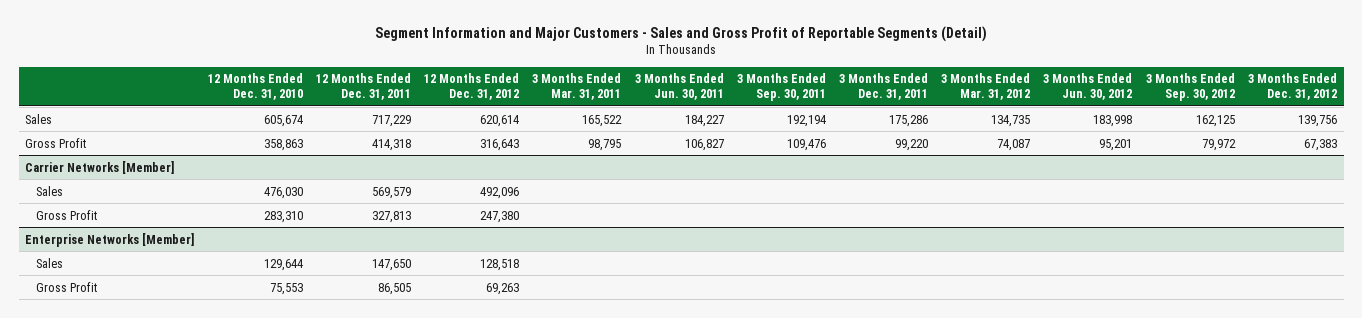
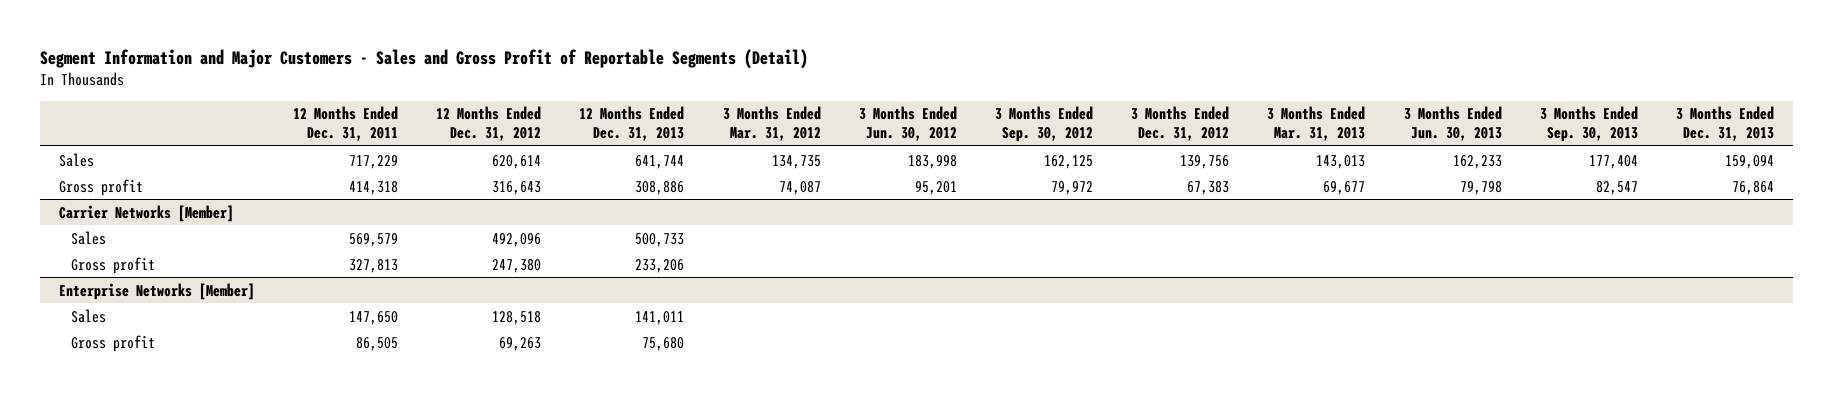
- | 12 Months Ended Dec. 31, 2010 | 12 Months Ended Dec. 31, 2011 | 12 Months Ended Dec. 31, 2012 | 3 Months Ended Mar. 31, 2011 | 3 Months Ended Jun. 30, 2011 | 3 Months Ended Sep. 30, 2011 | 3 Months Ended Dec. 31, 2011 | 3 Months Ended Mar. 31, 2012 | 3 Months Ended Jun. 30, 2012 | 3 Months Ended Sep. 30, 2012 | 3 Months Ended Dec. 31, 2012
+ | 12 Months Ended Dec. 31, 2011 | 12 Months Ended Dec. 31, 2012 | 12 Months Ended Dec. 31, 2013 | 3 Months Ended Mar. 31, 2012 | 3 Months Ended Jun. 30, 2012 | 3 Months Ended Sep. 30, 2012 | 3 Months Ended Dec. 31, 2012 | 3 Months Ended Mar. 31, 2013 | 3 Months Ended Jun. 30, 2013 | 3 Months Ended Sep. 30, 2013 | 3 Months Ended Dec. 31, 2013
- Gross Profit | 358,863 | 414,318 | 316,643 | 98,795 | 106,827 | 109,476 | 99,220 | 74,087 | 95,201 | 79,972 | 67,383
+ Gross profit | 414,318 | 316,643 | 308,886 | 74,087 | 95,201 | 79,972 | 67,383 | 69,677 | 79,798 | 82,547 | 76,864
@ Carrier Networks [Member]
- Gross Profit | 283,310 | 327,813 | 247,380 | | | | | | | |
+ Gross profit | 327,813 | 247,380 | 233,206 | | | | | | | |
@ Enterprise Networks [Member]
- Gross Profit | 75,553 | 86,505 | 69,263 | | | | | | | |
+ Gross profit | 86,505 | 69,263 | 75,680 | | | | | | | |

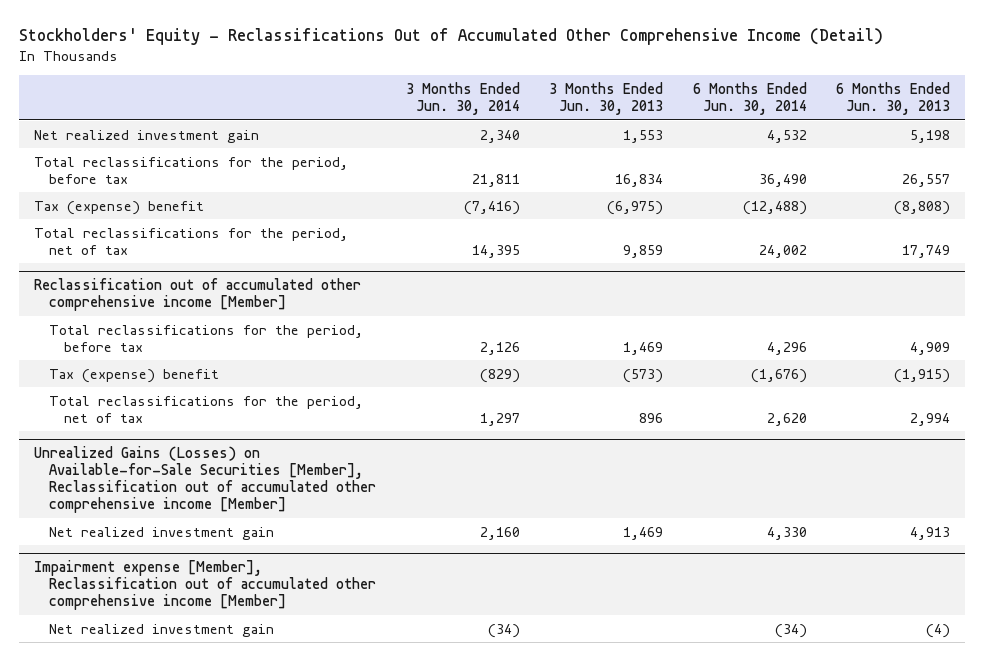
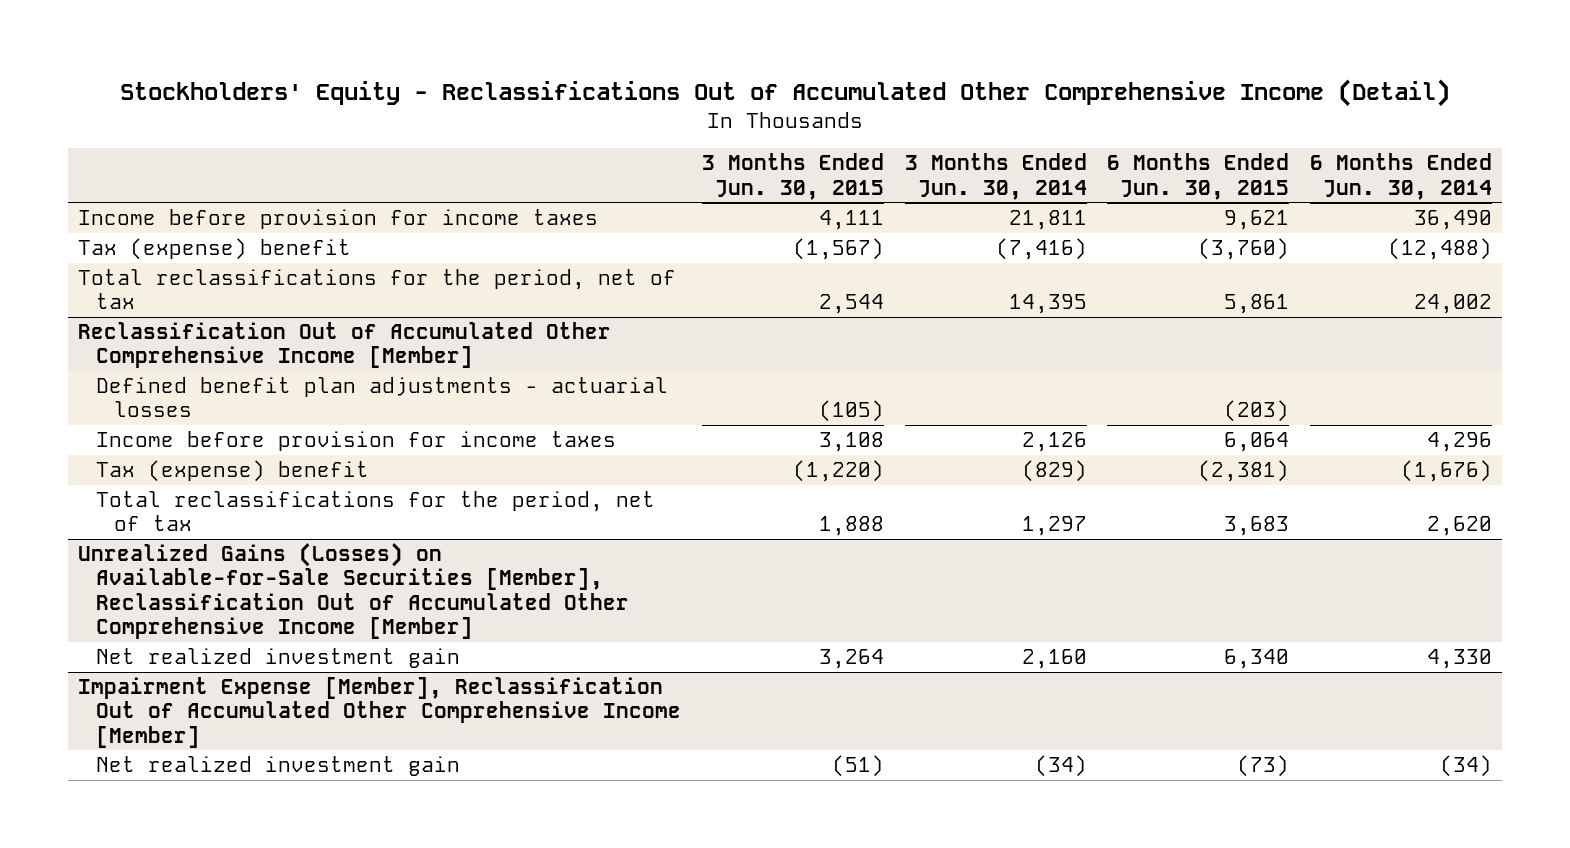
- | 3 Months Ended Jun. 30, 2014 | 3 Months Ended Jun. 30, 2013 | 6 Months Ended Jun. 30, 2014 | 6 Months Ended Jun. 30, 2013
+ | 3 Months Ended Jun. 30, 2015 | 3 Months Ended Jun. 30, 2014 | 6 Months Ended Jun. 30, 2015 | 6 Months Ended Jun. 30, 2014
- Net realized investment gain | 2,340 | 1,553 | 4,532 | 5,198
- Total reclassifications for the period, before tax | 21,811 | 16,834 | 36,490 | 26,557
+ Income before provision for income taxes | 4,111 | 21,811 | 9,621 | 36,490
- Reclassification out of accumulated other comprehensive income [Member]
- Total reclassifications for the period, before tax | 2,126 | 1,469 | 4,296 | 4,909
+ Reclassification Out of Accumulated Other Comprehensive Income [Member]
+ Defined benefit plan adjustments - actuarial losses | (105) | | (203) |
+ Income before provision for income taxes | 3,108 | 2,126 | 6,064 | 4,296
- Unrealized Gains (Losses) on Available-for-Sale Securities [Member], Reclassification out of accumulated other comprehensive income [Member]
+ Unrealized Gains (Losses) on Available-for-Sale Securities [Member], Reclassification Out of Accumulated Other Comprehensive Income [Member]
- Impairment expense [Member], Reclassification out of accumulated other comprehensive income [Member]
+ Impairment Expense [Member], Reclassification Out of Accumulated Other Comprehensive Income [Member]

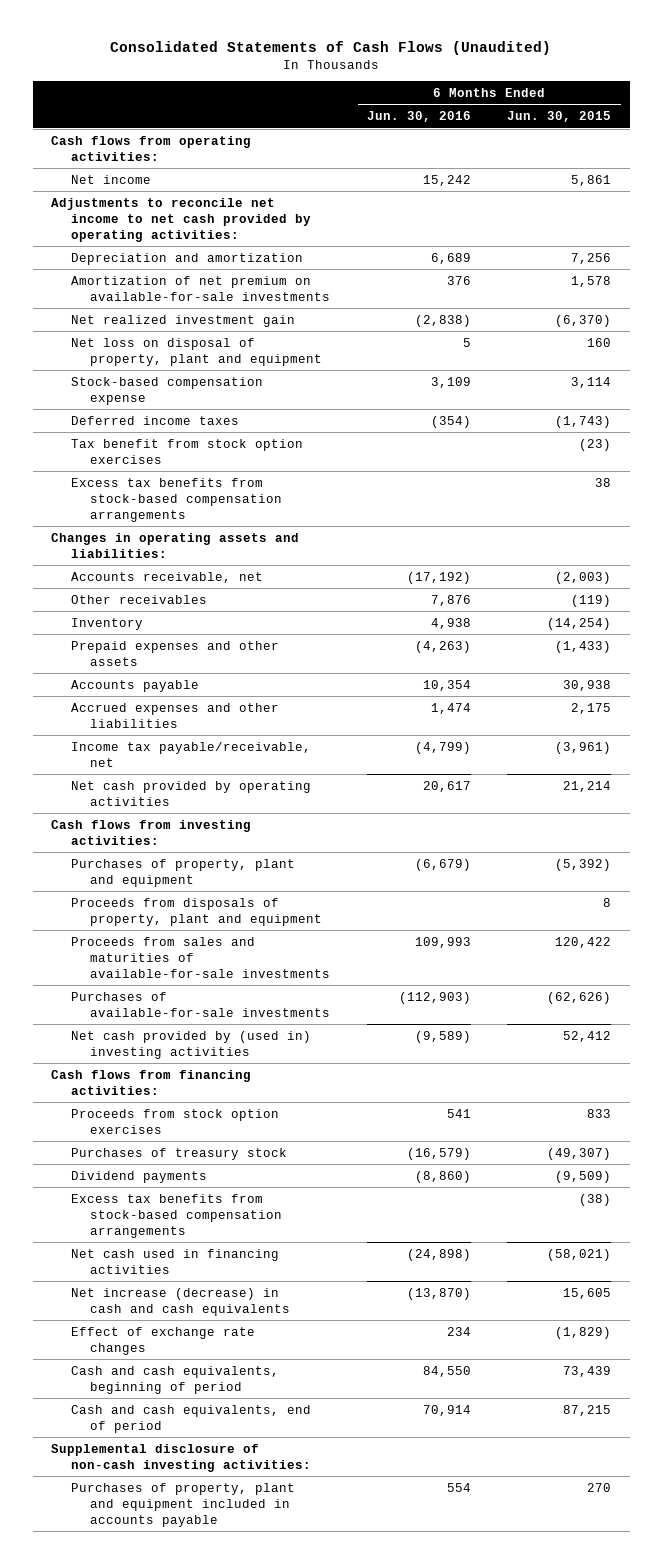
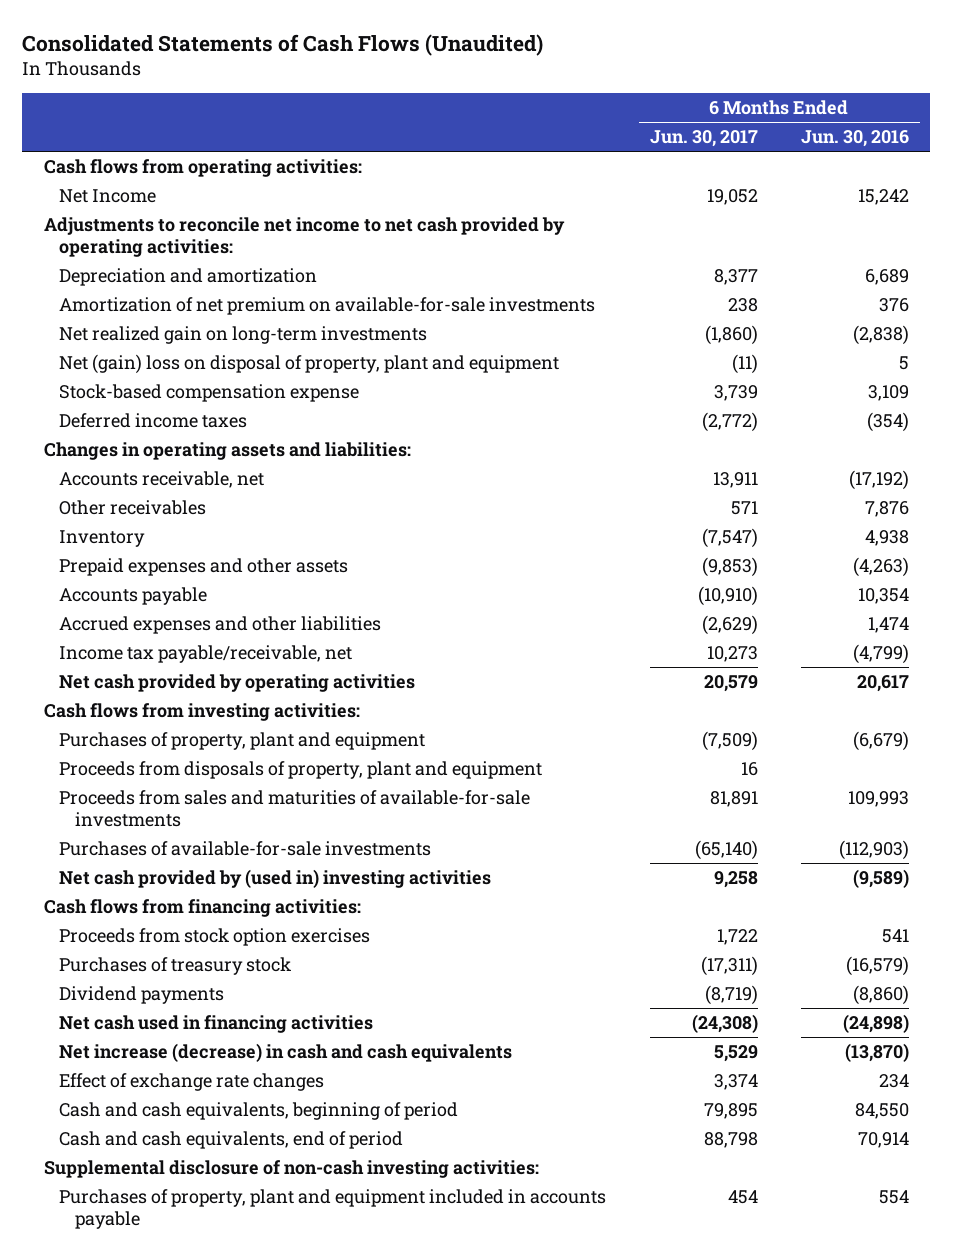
- | 6 Months Ended Jun. 30, 2016 | 6 Months Ended Jun. 30, 2015
+ | 6 Months Ended Jun. 30, 2017 | 6 Months Ended Jun. 30, 2016
- Net income | 15,242 | 5,861
+ Net Income | 19,052 | 15,242
- Net realized investment gain | (2,838) | (6,370)
- Net loss on disposal of property, plant and equipment | 5 | 160
+ Net realized gain on long-term investments | (1,860) | (2,838)
+ Net (gain) loss on disposal of property, plant and equipment | (11) | 5
- Tax benefit from stock option exercises | | (23)
- Excess tax benefits from stock-based compensation arrangements | | 38
- Excess tax benefits from stock-based compensation arrangements | | (38)

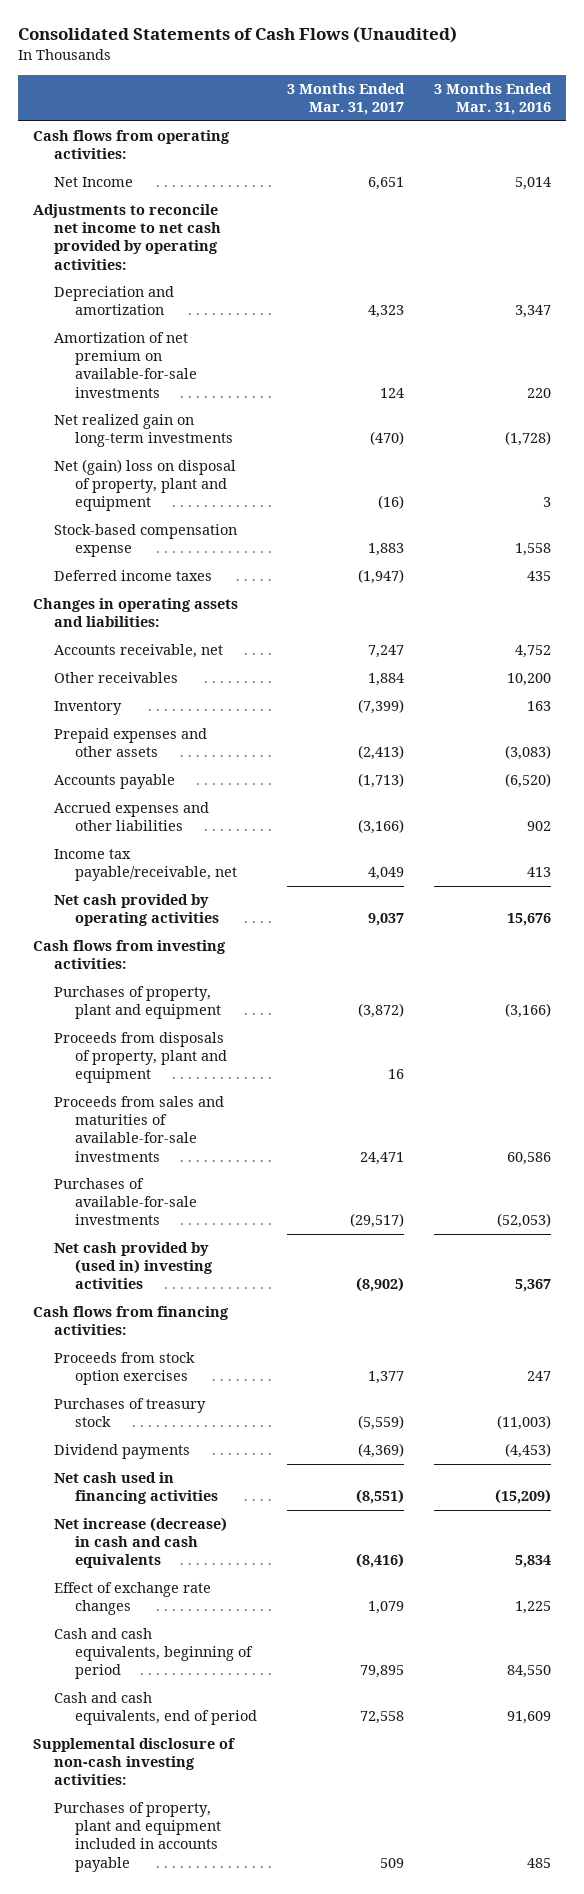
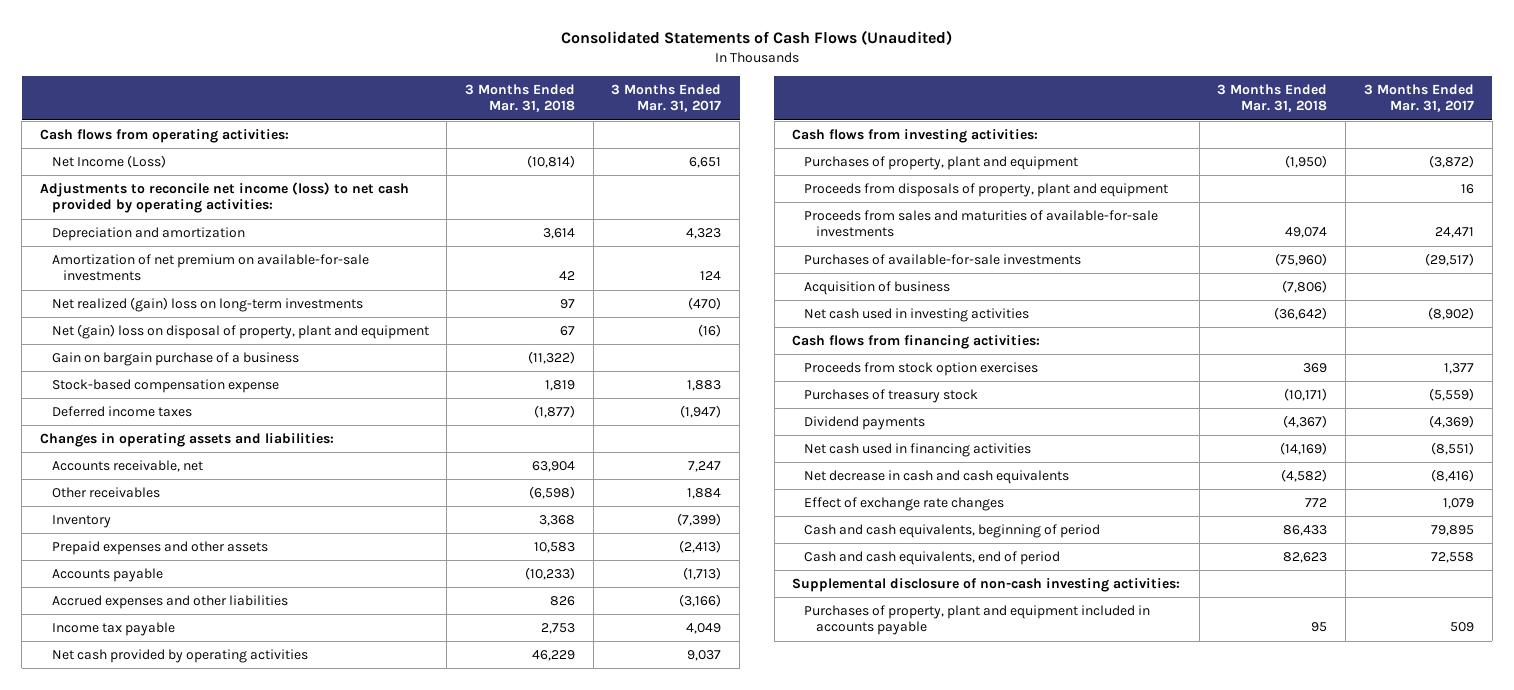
- | 3 Months Ended Mar. 31, 2017 | 3 Months Ended Mar. 31, 2016
+ | 3 Months Ended Mar. 31, 2018 | 3 Months Ended Mar. 31, 2017
- Net Income | 6,651 | 5,014
- Adjustments to reconcile net income to net cash provided by operating activities:
+ Net Income (Loss) | (10,814) | 6,651
+ Adjustments to reconcile net income (loss) to net cash provided by operating activities:
- Net realized gain on long-term investments | (470) | (1,728)
+ Net realized (gain) loss on long-term investments | 97 | (470)
+ Gain on bargain purchase of a business | (11,322) |
- Income tax payable/receivable, net | 4,049 | 413
+ Income tax payable | 2,753 | 4,049
- Net cash provided by (used in) investing activities | (8,902) | 5,367
+ Acquisition of business | (7,806) |
+ Net cash used in investing activities | (36,642) | (8,902)
- Net increase (decrease) in cash and cash equivalents | (8,416) | 5,834
+ Net decrease in cash and cash equivalents | (4,582) | (8,416)

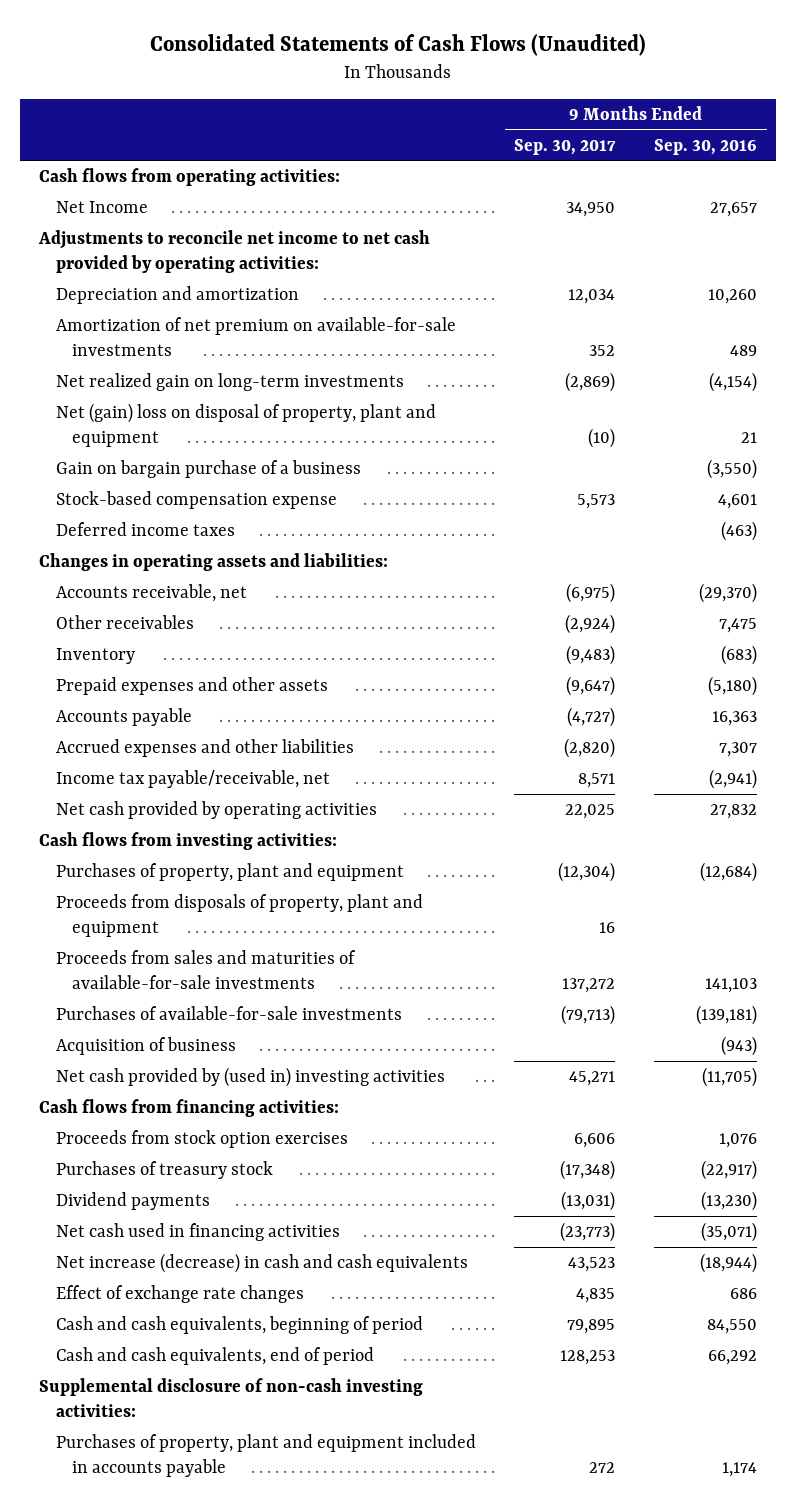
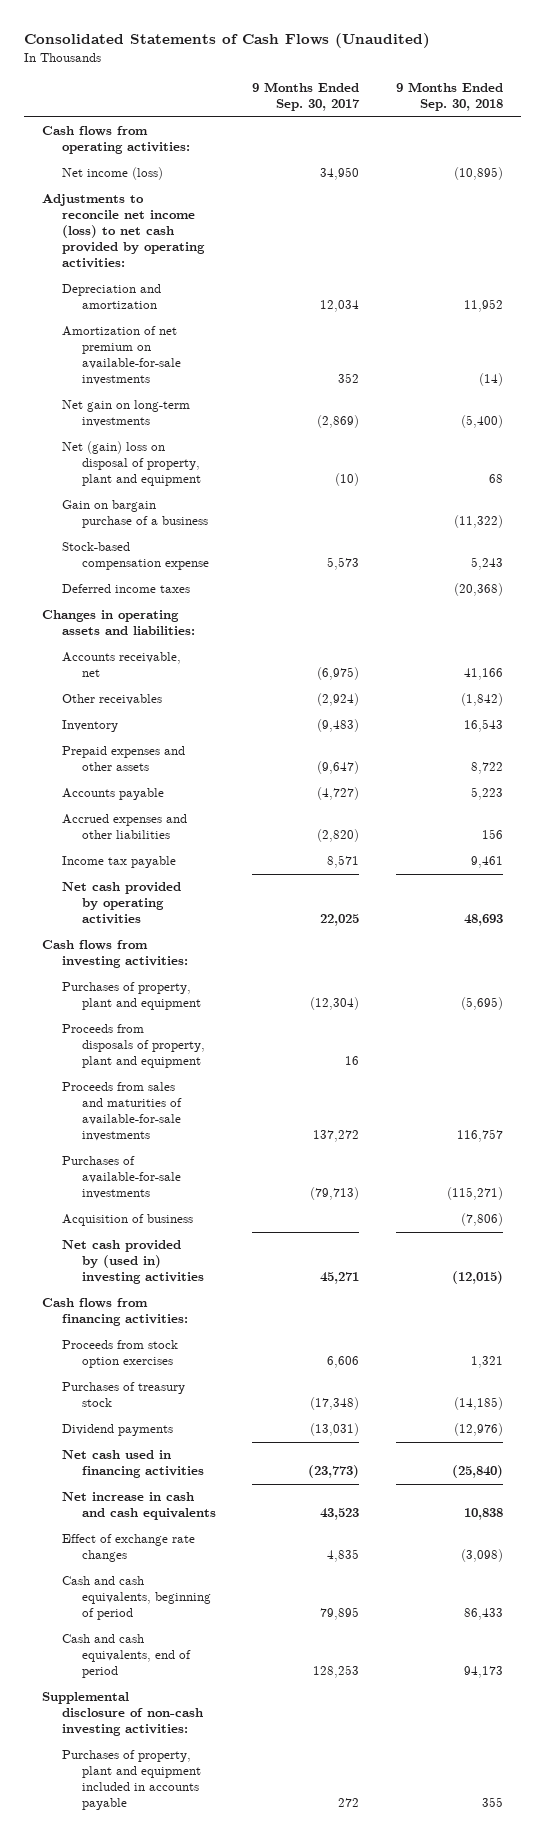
- | 9 Months Ended Sep. 30, 2017 | 9 Months Ended Sep. 30, 2016
+ | 9 Months Ended Sep. 30, 2017 | 9 Months Ended Sep. 30, 2018
- Net Income | 34,950 | 27,657
- Adjustments to reconcile net income to net cash provided by operating activities:
+ Net income (loss) | 34,950 | (10,895)
+ Adjustments to reconcile net income (loss) to net cash provided by operating activities:
- Net realized gain on long-term investments | (2,869) | (4,154)
+ Net gain on long-term investments | (2,869) | (5,400)
- Income tax payable/receivable, net | 8,571 | (2,941)
+ Income tax payable | 8,571 | 9,461
- Net increase (decrease) in cash and cash equivalents | 43,523 | (18,944)
+ Net increase in cash and cash equivalents | 43,523 | 10,838

